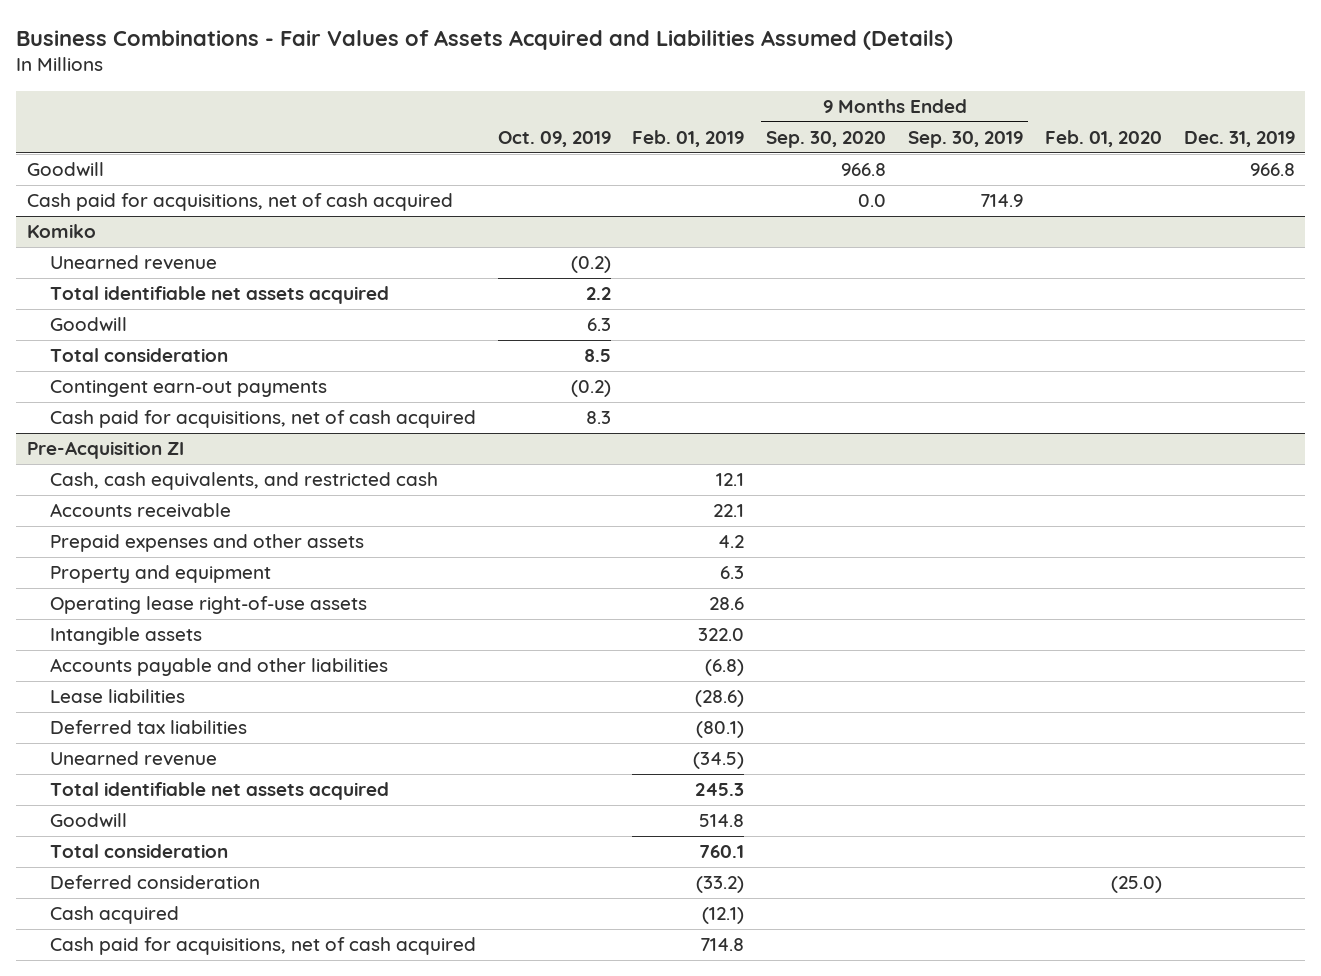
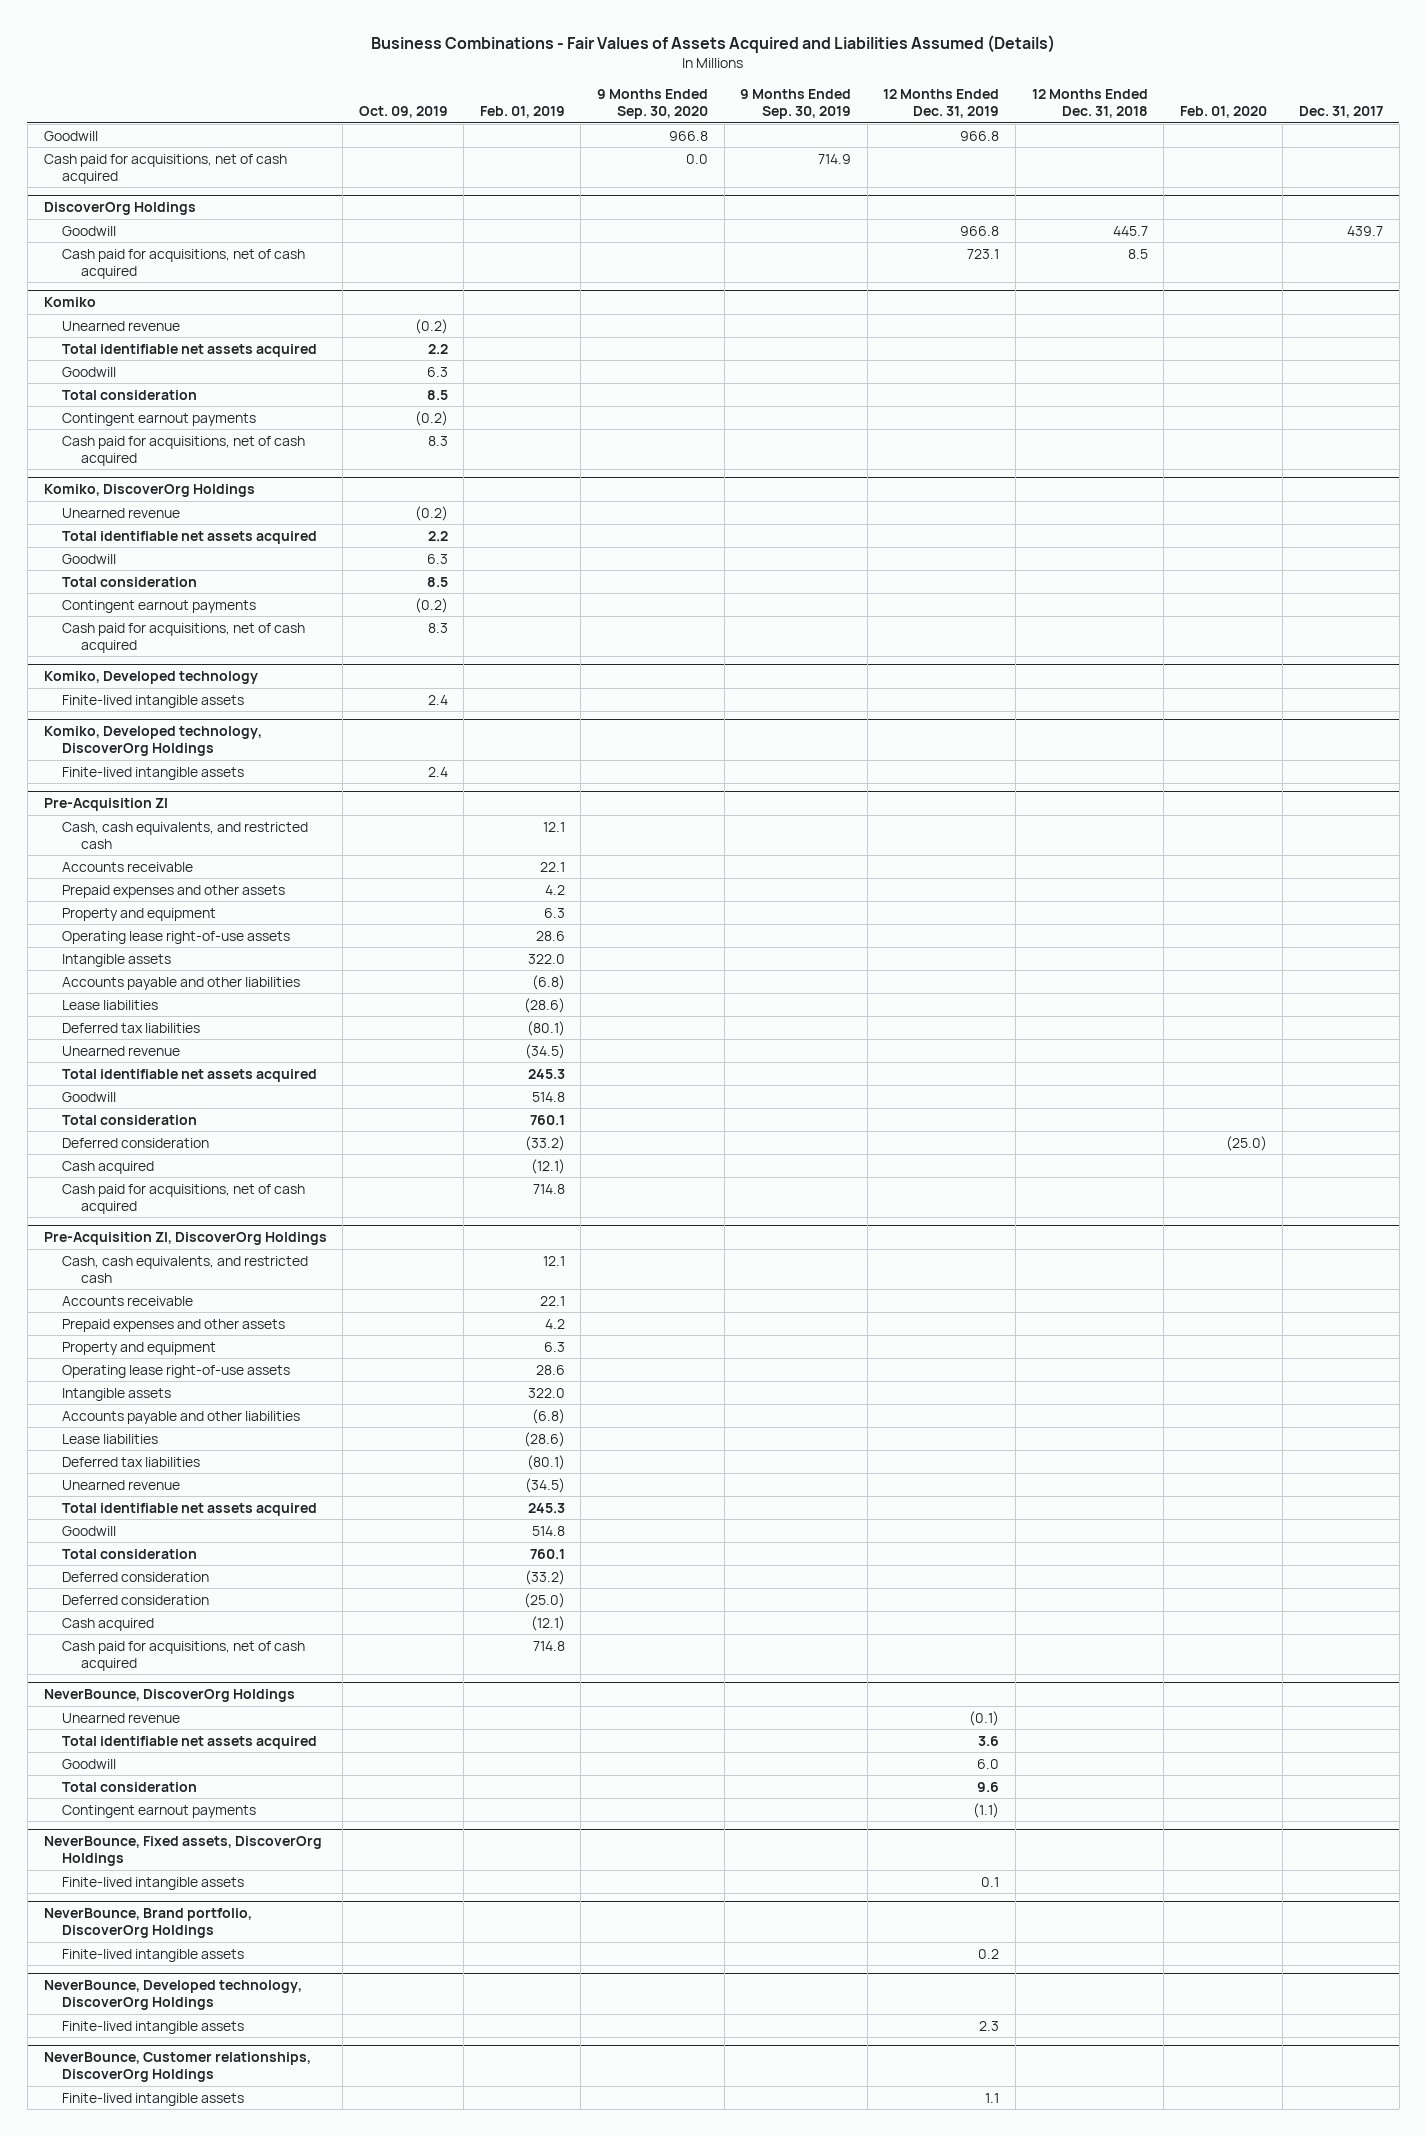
- | Oct. 09, 2019 | Feb. 01, 2019 | 9 Months Ended Sep. 30, 2020 | 9 Months Ended Sep. 30, 2019 | Feb. 01, 2020 | Dec. 31, 2019
+ | Oct. 09, 2019 | Feb. 01, 2019 | 9 Months Ended Sep. 30, 2020 | 9 Months Ended Sep. 30, 2019 | 12 Months Ended Dec. 31, 2019 | 12 Months Ended Dec. 31, 2018 | Feb. 01, 2020 | Dec. 31, 2017
+ DiscoverOrg Holdings
+ Goodwill | | | | | 966.8 | 445.7 | | 439.7
+ Cash paid for acquisitions, net of cash acquired | | | | | 723.1 | 8.5 | |
@ Komiko
- Contingent earn-out payments | (0.2) | | | | |
+ Contingent earnout payments | (0.2) | | | | | | |
+ Komiko, DiscoverOrg Holdings
+ Unearned revenue | (0.2) | | | | | | |
+ Total identifiable net assets acquired | 2.2 | | | | | | |
+ Goodwill | 6.3 | | | | | | |
+ Total consideration | 8.5 | | | | | | |
+ Contingent earnout payments | (0.2) | | | | | | |
+ Cash paid for acquisitions, net of cash acquired | 8.3 | | | | | | |
+ Komiko, Developed technology
+ Finite-lived intangible assets | 2.4 | | | | | | |
+ Komiko, Developed technology, DiscoverOrg Holdings
+ Finite-lived intangible assets | 2.4 | | | | | | |
+ Pre-Acquisition ZI, DiscoverOrg Holdings
+ Cash, cash equivalents, and restricted cash | | 12.1 | | | | | |
+ Accounts receivable | | 22.1 | | | | | |
+ Prepaid expenses and other assets | | 4.2 | | | | | |
+ Property and equipment | | 6.3 | | | | | |
+ Operating lease right-of-use assets | | 28.6 | | | | | |
+ Intangible assets | | 322.0 | | | | | |
+ Accounts payable and other liabilities | | (6.8) | | | | | |
+ Lease liabilities | | (28.6) | | | | | |
+ Deferred tax liabilities | | (80.1) | | | | | |
+ Unearned revenue | | (34.5) | | | | | |
+ Total identifiable net assets acquired | | 245.3 | | | | | |
+ Goodwill | | 514.8 | | | | | |
+ Total consideration | | 760.1 | | | | | |
+ Deferred consideration | | (33.2) | | | | | |
+ Deferred consideration | | (25.0) | | | | | |
+ Cash acquired | | (12.1) | | | | | |
+ Cash paid for acquisitions, net of cash acquired | | 714.8 | | | | | |
+ NeverBounce, DiscoverOrg Holdings
+ Unearned revenue | | | | | (0.1) | | |
+ Total identifiable net assets acquired | | | | | 3.6 | | |
+ Goodwill | | | | | 6.0 | | |
+ Total consideration | | | | | 9.6 | | |
+ Contingent earnout payments | | | | | (1.1) | | |
+ NeverBounce, Fixed assets, DiscoverOrg Holdings
+ Finite-lived intangible assets | | | | | 0.1 | | |
+ NeverBounce, Brand portfolio, DiscoverOrg Holdings
+ Finite-lived intangible assets | | | | | 0.2 | | |
+ NeverBounce, Developed technology, DiscoverOrg Holdings
+ Finite-lived intangible assets | | | | | 2.3 | | |
+ NeverBounce, Customer relationships, DiscoverOrg Holdings
+ Finite-lived intangible assets | | | | | 1.1 | | |

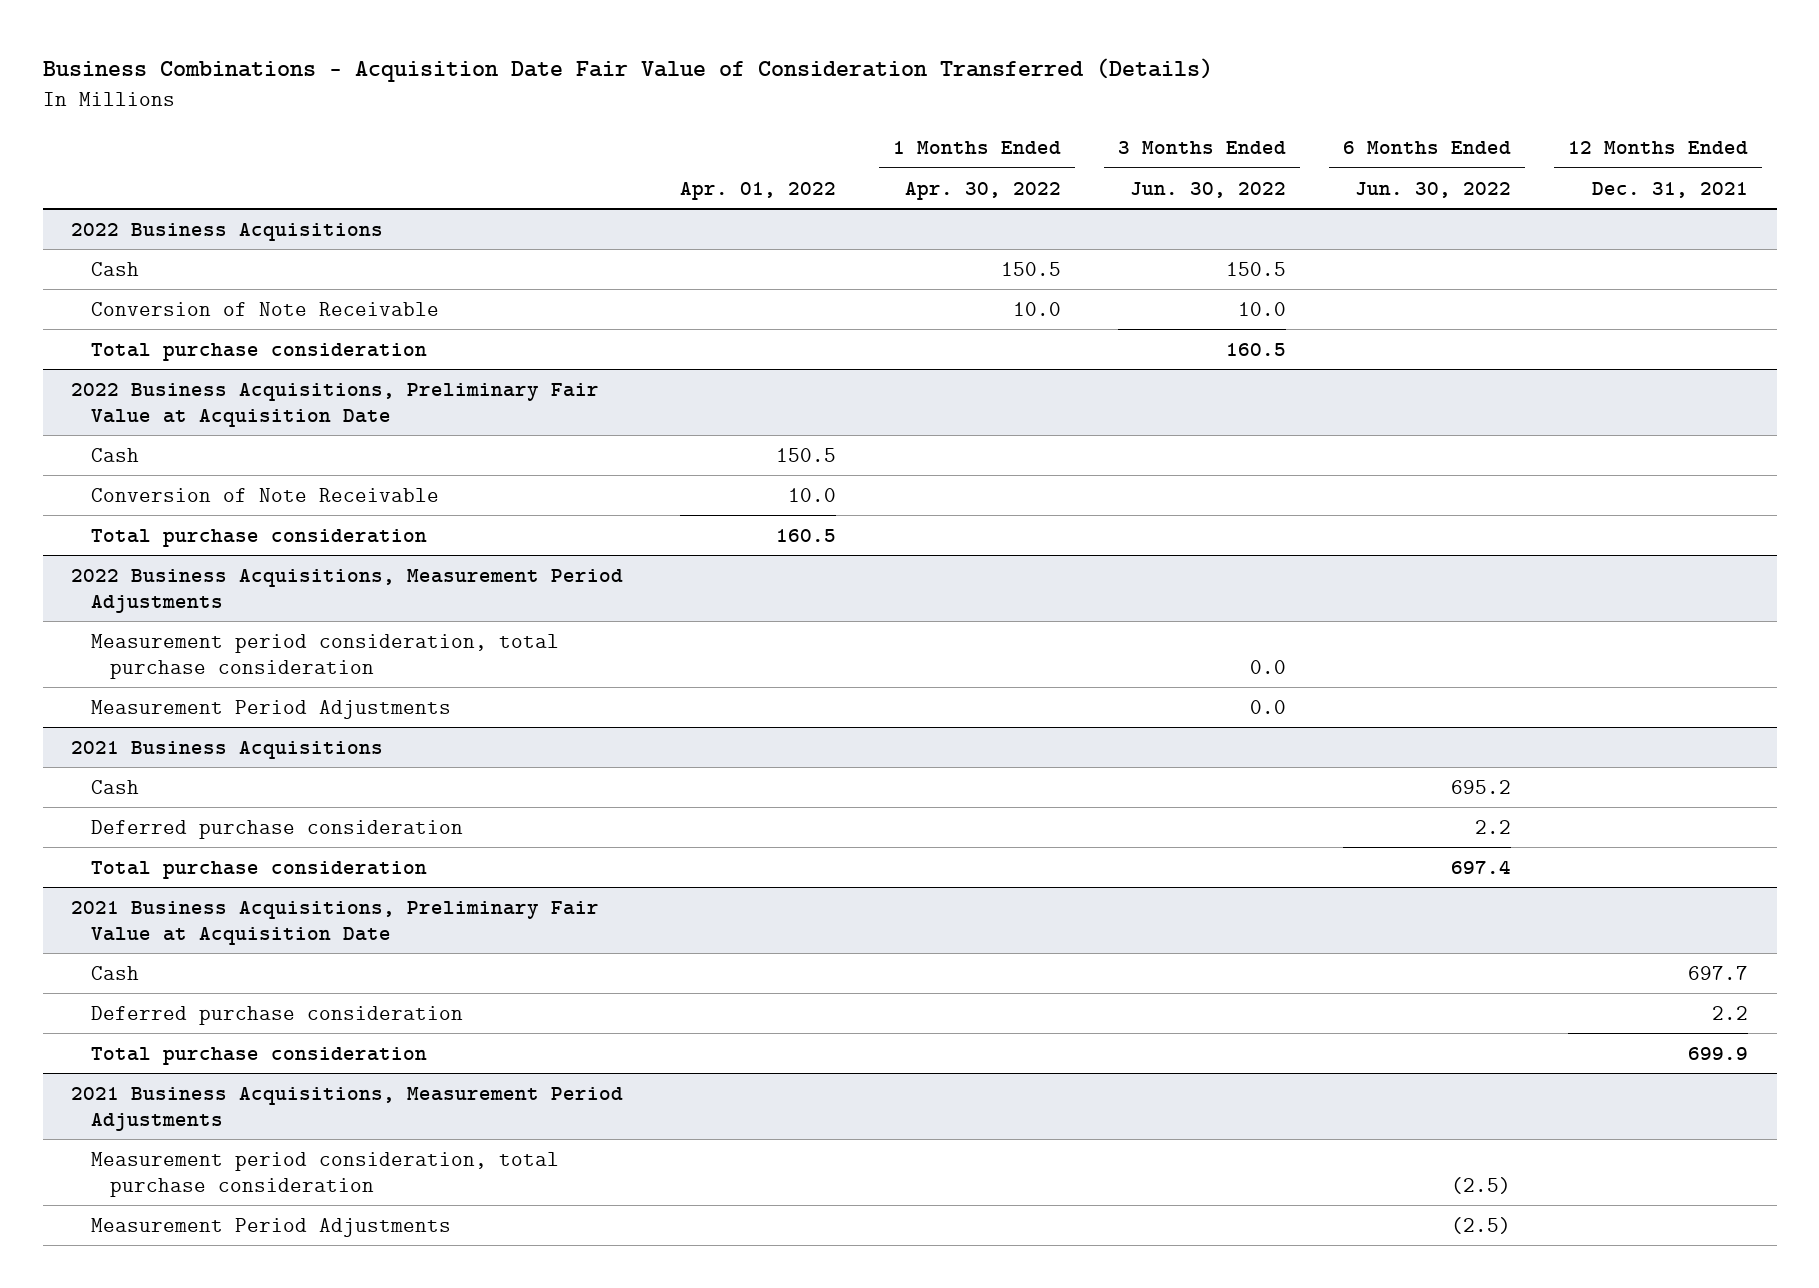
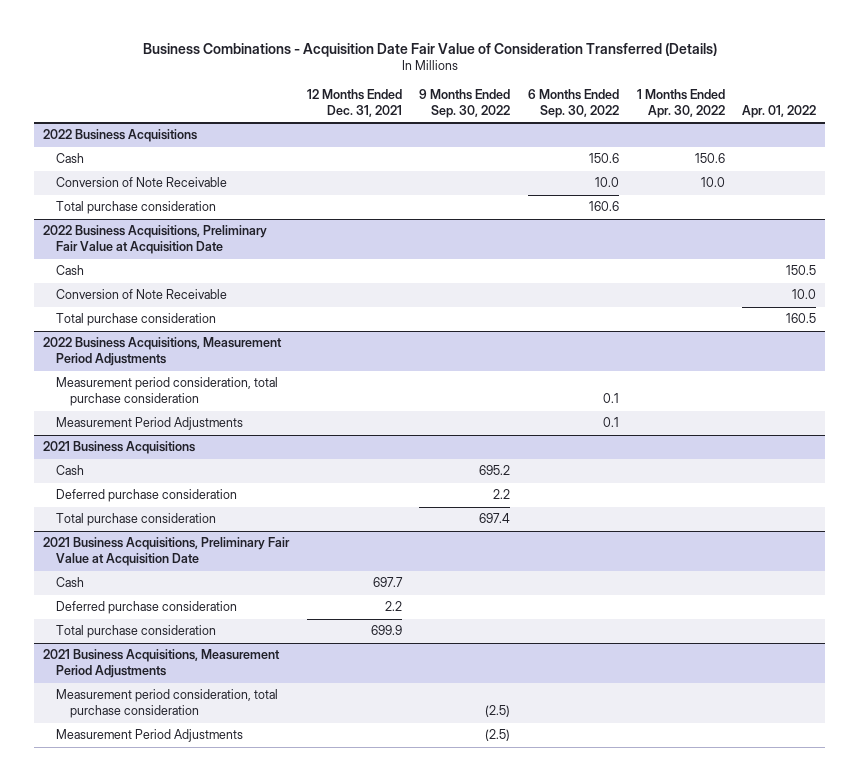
- | Apr. 01, 2022 | 1 Months Ended Apr. 30, 2022 | 3 Months Ended Jun. 30, 2022 | 6 Months Ended Jun. 30, 2022 | 12 Months Ended Dec. 31, 2021
+ | 12 Months Ended Dec. 31, 2021 | 9 Months Ended Sep. 30, 2022 | 6 Months Ended Sep. 30, 2022 | 1 Months Ended Apr. 30, 2022 | Apr. 01, 2022
@ 2022 Business Acquisitions
- Cash | | 150.5 | 150.5 | |
+ Cash | | | 150.6 | 150.6 |

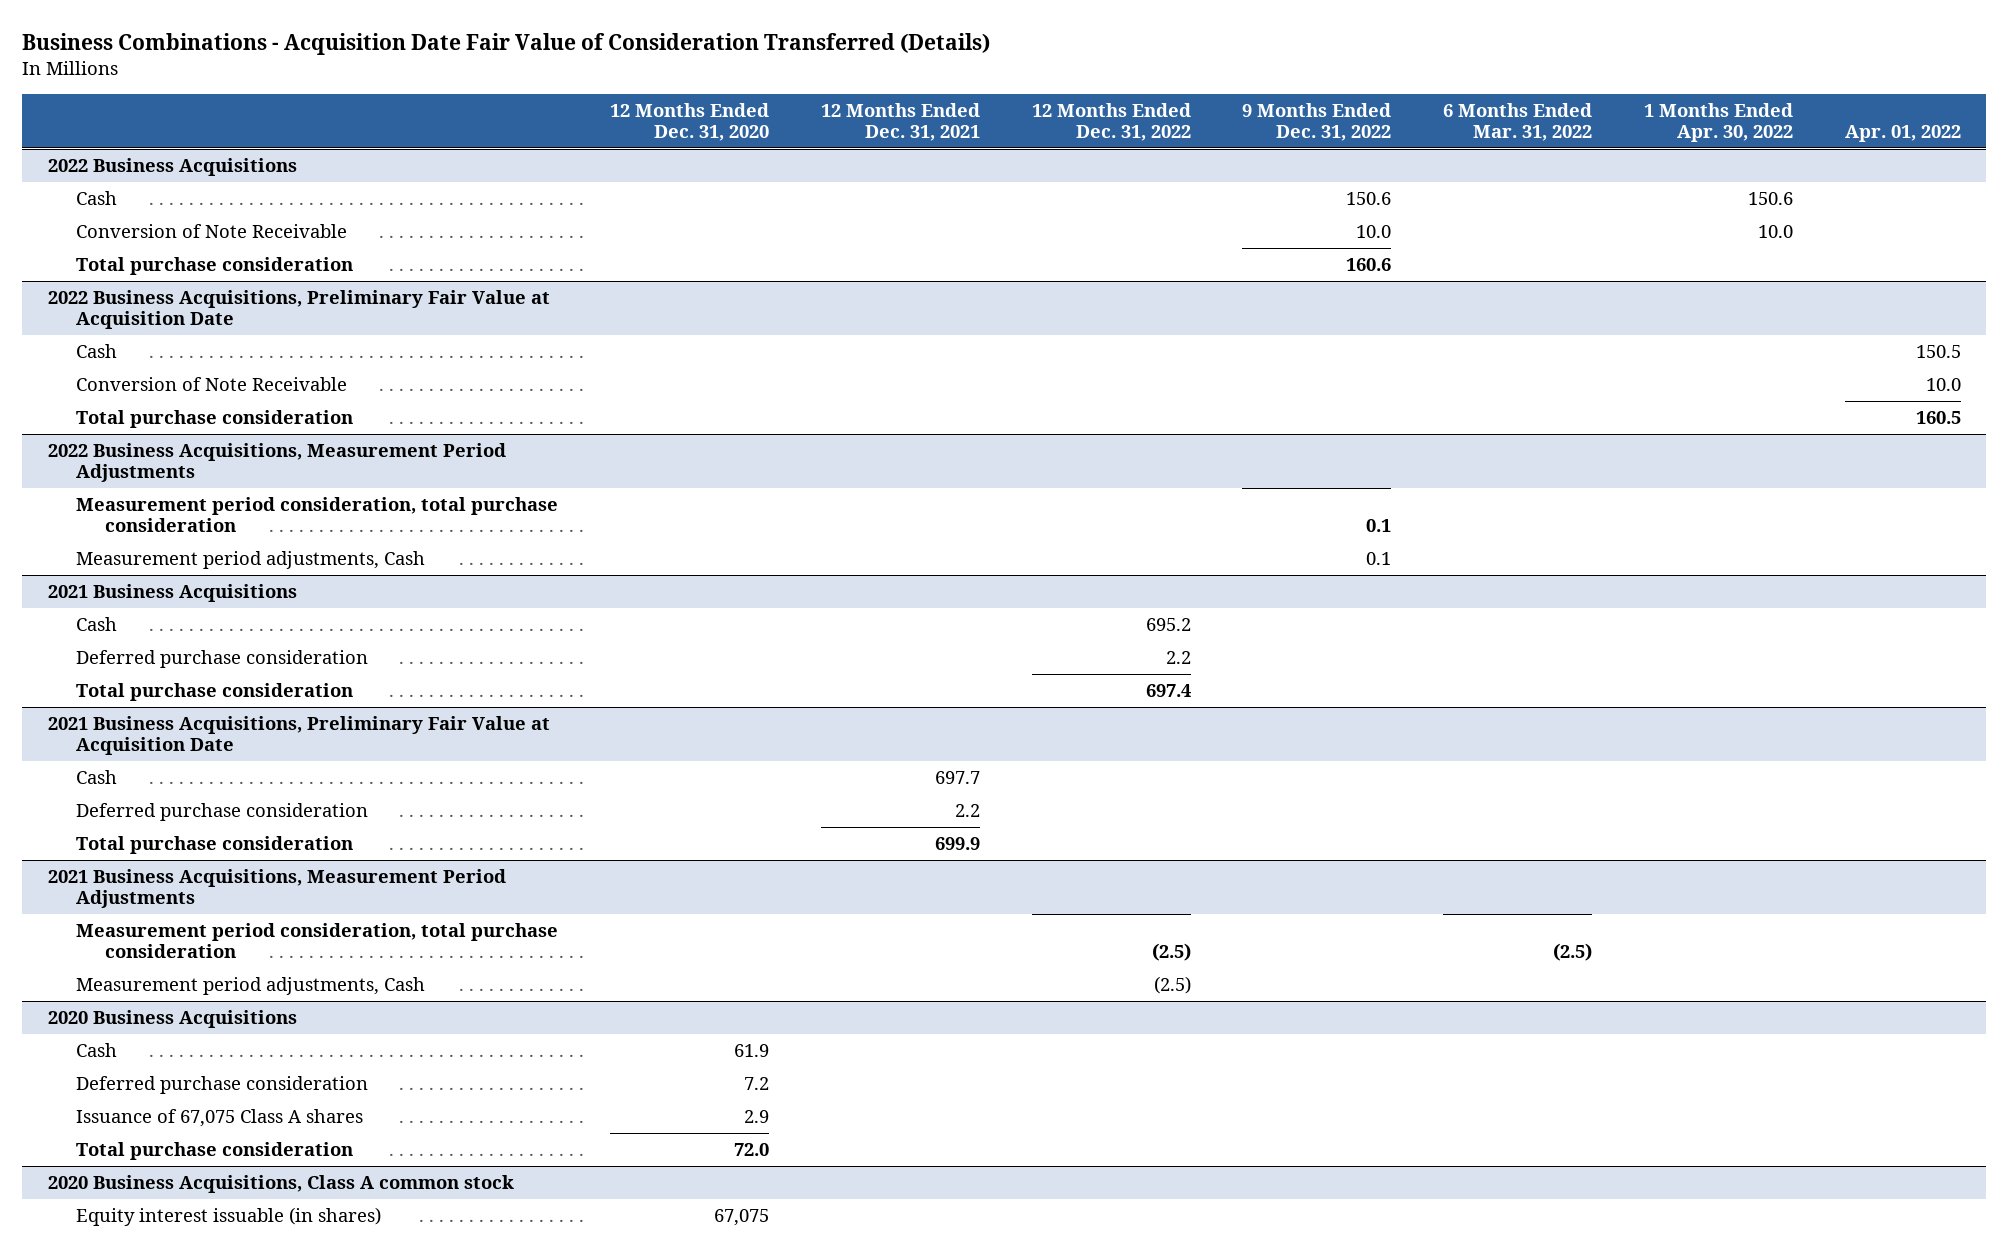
- | 12 Months Ended Dec. 31, 2021 | 9 Months Ended Sep. 30, 2022 | 6 Months Ended Sep. 30, 2022 | 1 Months Ended Apr. 30, 2022 | Apr. 01, 2022
+ | 12 Months Ended Dec. 31, 2020 | 12 Months Ended Dec. 31, 2021 | 12 Months Ended Dec. 31, 2022 | 9 Months Ended Dec. 31, 2022 | 6 Months Ended Mar. 31, 2022 | 1 Months Ended Apr. 30, 2022 | Apr. 01, 2022
@ 2022 Business Acquisitions, Measurement Period Adjustments
- Measurement Period Adjustments | | | 0.1 | |
+ Measurement period adjustments, Cash | | | | 0.1 | | |
@ 2021 Business Acquisitions, Measurement Period Adjustments
- Measurement Period Adjustments | | (2.5) | | |
+ Measurement period adjustments, Cash | | | (2.5) | | | |
+ 2020 Business Acquisitions
+ Cash | 61.9 | | | | | |
+ Deferred purchase consideration | 7.2 | | | | | |
+ Issuance of 67,075 Class A shares | 2.9 | | | | | |
+ Total purchase consideration | 72.0 | | | | | |
+ 2020 Business Acquisitions, Class A common stock
+ Equity interest issuable (in shares) | 67,075 | | | | | |

